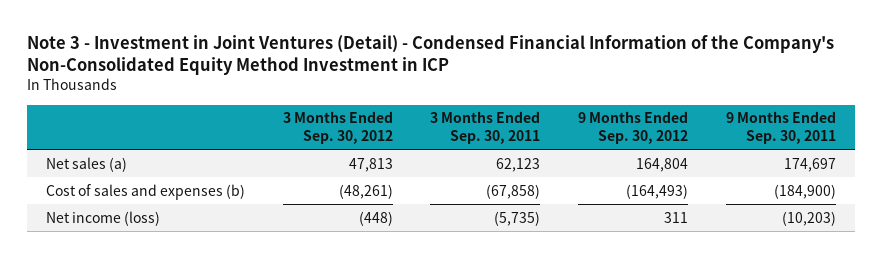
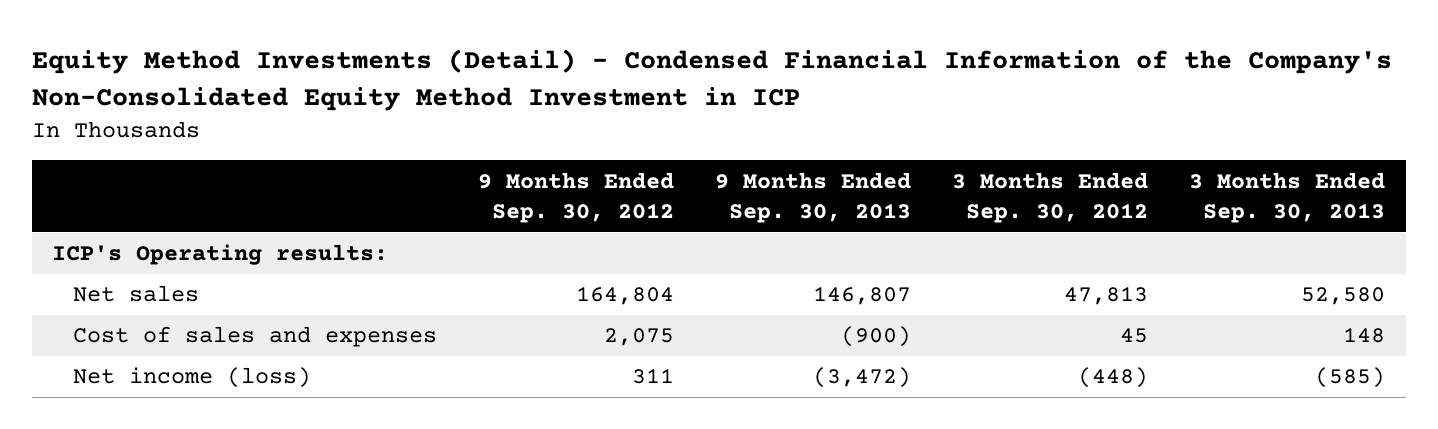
- Note 3 - Investment in Joint Ventures (Detail) - Condensed Financial Information of the Company's Non-Consolidated Equity Method Investment in ICP
+ Equity Method Investments (Detail) - Condensed Financial Information of the Company's Non-Consolidated Equity Method Investment in ICP
- | 3 Months Ended Sep. 30, 2012 | 3 Months Ended Sep. 30, 2011 | 9 Months Ended Sep. 30, 2012 | 9 Months Ended Sep. 30, 2011
+ | 9 Months Ended Sep. 30, 2012 | 9 Months Ended Sep. 30, 2013 | 3 Months Ended Sep. 30, 2012 | 3 Months Ended Sep. 30, 2013
- Net sales (a) | 47,813 | 62,123 | 164,804 | 174,697
- Cost of sales and expenses (b) | (48,261) | (67,858) | (164,493) | (184,900)
+ ICP's Operating results:
+ Net sales | 164,804 | 146,807 | 47,813 | 52,580
+ Cost of sales and expenses | 2,075 | (900) | 45 | 148

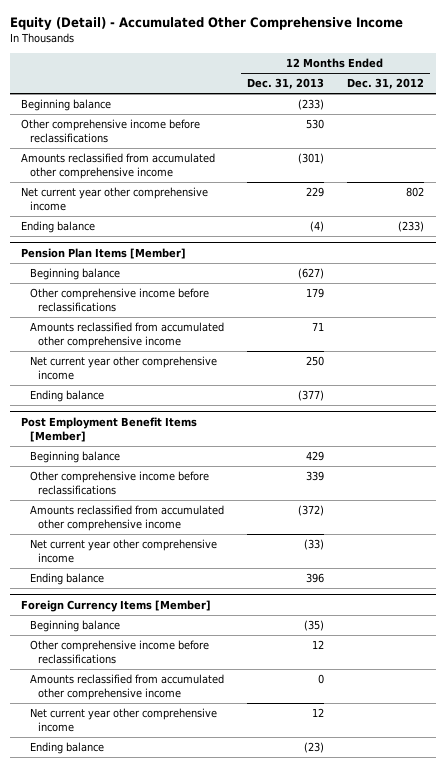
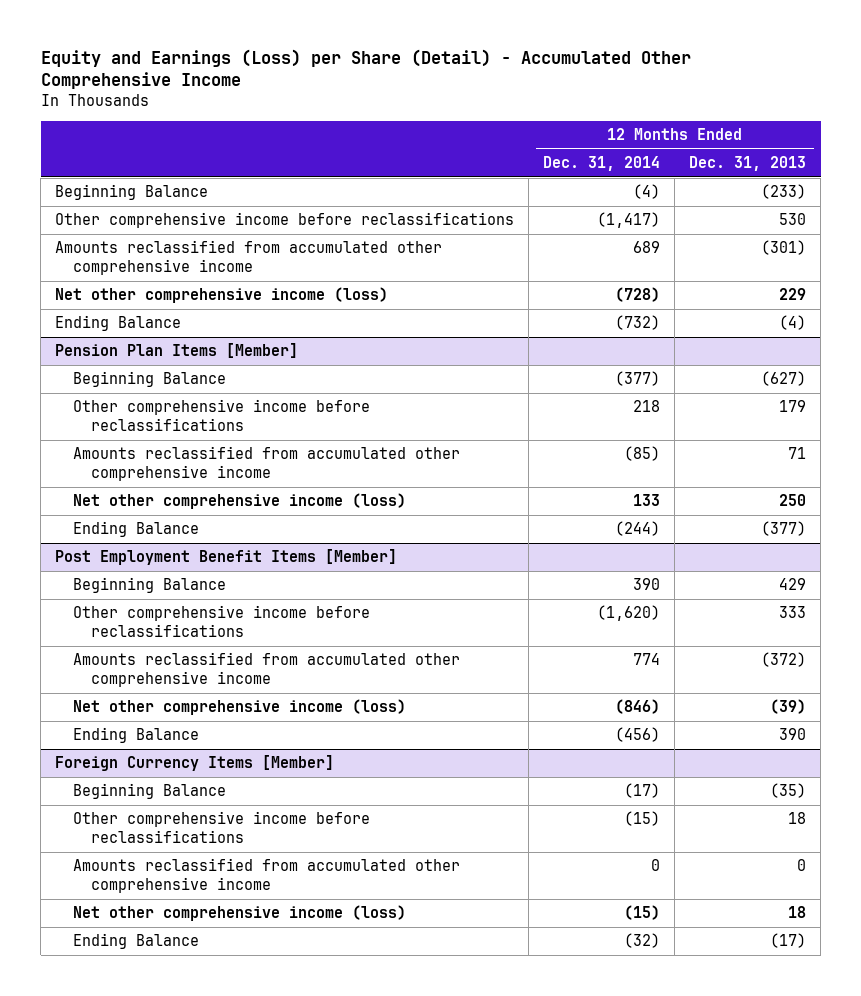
- Equity (Detail) - Accumulated Other Comprehensive Income
+ Equity and Earnings (Loss) per Share (Detail) - Accumulated Other Comprehensive Income
- | 12 Months Ended Dec. 31, 2013 | 12 Months Ended Dec. 31, 2012
+ | 12 Months Ended Dec. 31, 2014 | 12 Months Ended Dec. 31, 2013
- Beginning balance | (233) |
+ Beginning Balance | (4) | (233)
- Net current year other comprehensive income | 229 | 802
- Ending balance | (4) | (233)
+ Net other comprehensive income (loss) | (728) | 229
+ Ending Balance | (732) | (4)
@ Pension Plan Items [Member]
- Beginning balance | (627) |
+ Beginning Balance | (377) | (627)
- Net current year other comprehensive income | 250 |
- Ending balance | (377) |
+ Net other comprehensive income (loss) | 133 | 250
+ Ending Balance | (244) | (377)
@ Post Employment Benefit Items [Member]
- Beginning balance | 429 |
- Other comprehensive income before reclassifications | 339 |
+ Beginning Balance | 390 | 429
+ Other comprehensive income before reclassifications | (1,620) | 333
- Net current year other comprehensive income | (33) |
- Ending balance | 396 |
+ Net other comprehensive income (loss) | (846) | (39)
+ Ending Balance | (456) | 390
@ Foreign Currency Items [Member]
- Beginning balance | (35) |
- Other comprehensive income before reclassifications | 12 |
+ Beginning Balance | (17) | (35)
+ Other comprehensive income before reclassifications | (15) | 18
- Net current year other comprehensive income | 12 |
- Ending balance | (23) |
+ Net other comprehensive income (loss) | (15) | 18
+ Ending Balance | (32) | (17)

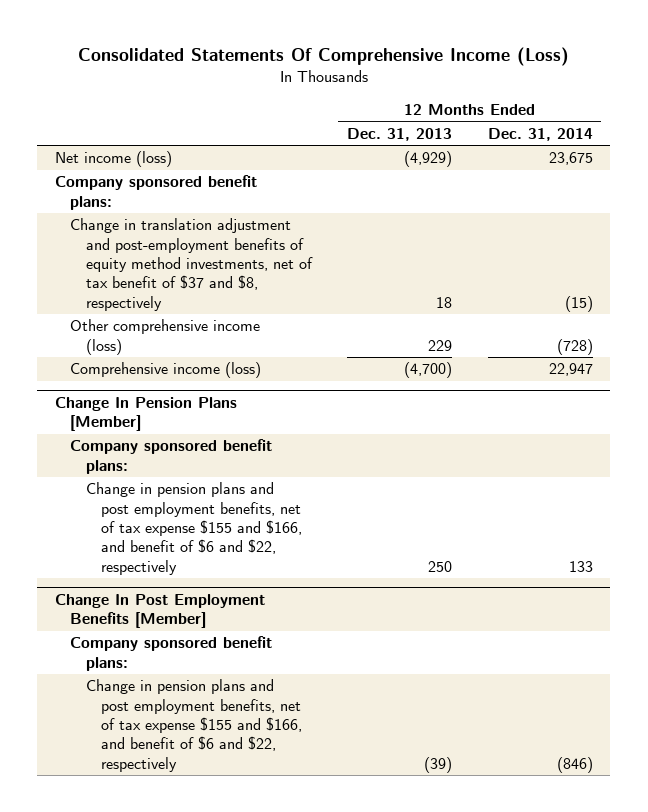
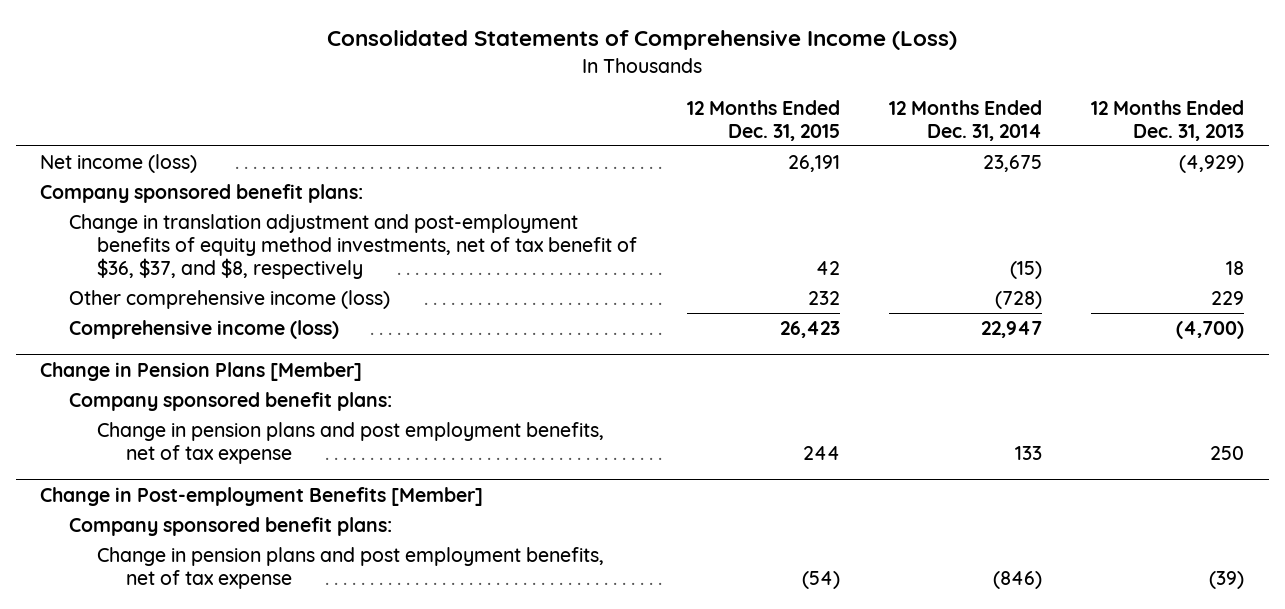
- Consolidated Statements Of Comprehensive Income (Loss)
+ Consolidated Statements of Comprehensive Income (Loss)
- | 12 Months Ended Dec. 31, 2013 | 12 Months Ended Dec. 31, 2014
+ | 12 Months Ended Dec. 31, 2015 | 12 Months Ended Dec. 31, 2014 | 12 Months Ended Dec. 31, 2013
- Change in translation adjustment and post-employment benefits of equity method investments, net of tax benefit of $37 and $8, respectively | 18 | (15)
+ Change in translation adjustment and post-employment benefits of equity method investments, net of tax benefit of $36, $37, and $8, respectively | 42 | (15) | 18
- Change In Pension Plans [Member]
+ Change in Pension Plans [Member]
- Change in pension plans and post employment benefits, net of tax expense $155 and $166, and benefit of $6 and $22, respectively | 250 | 133
- Change In Post Employment Benefits [Member]
+ Change in pension plans and post employment benefits, net of tax expense | 244 | 133 | 250
+ Change in Post-employment Benefits [Member]
- Change in pension plans and post employment benefits, net of tax expense $155 and $166, and benefit of $6 and $22, respectively | (39) | (846)
+ Change in pension plans and post employment benefits, net of tax expense | (54) | (846) | (39)

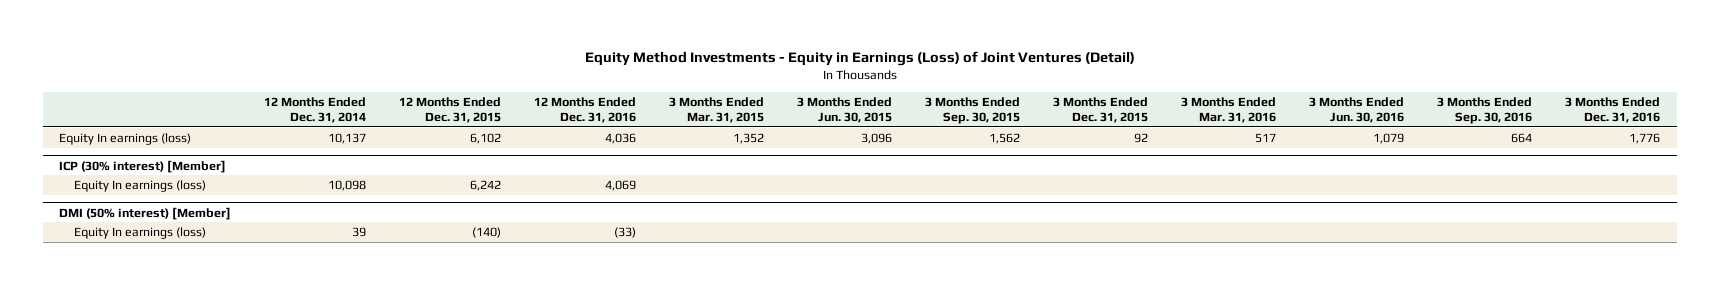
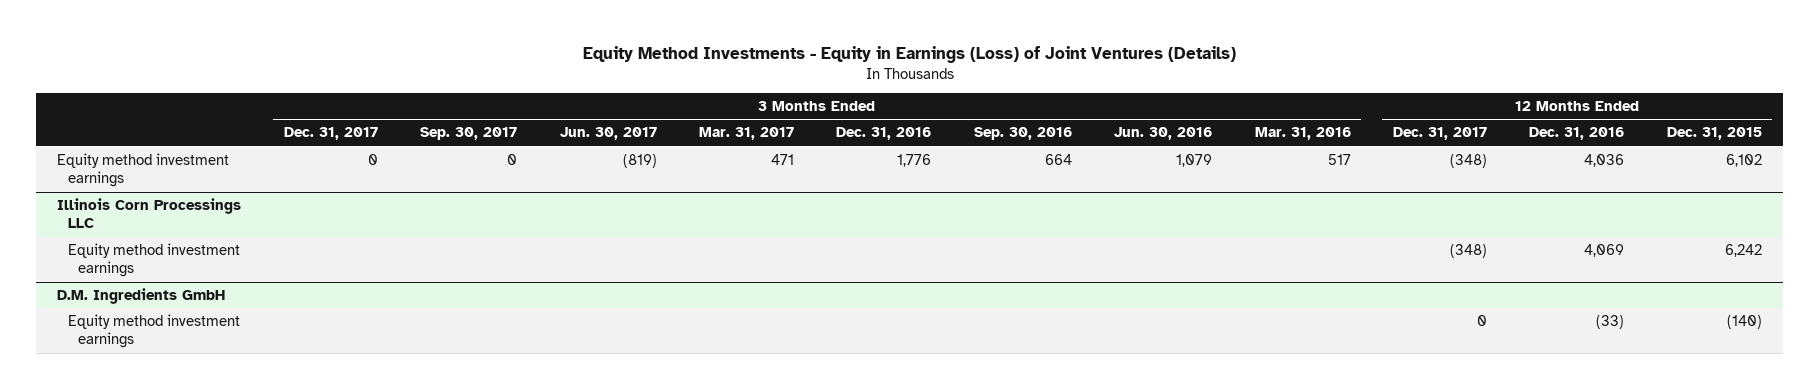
- Equity Method Investments - Equity in Earnings (Loss) of Joint Ventures (Detail)
+ Equity Method Investments - Equity in Earnings (Loss) of Joint Ventures (Details)
- | 12 Months Ended Dec. 31, 2014 | 12 Months Ended Dec. 31, 2015 | 12 Months Ended Dec. 31, 2016 | 3 Months Ended Mar. 31, 2015 | 3 Months Ended Jun. 30, 2015 | 3 Months Ended Sep. 30, 2015 | 3 Months Ended Dec. 31, 2015 | 3 Months Ended Mar. 31, 2016 | 3 Months Ended Jun. 30, 2016 | 3 Months Ended Sep. 30, 2016 | 3 Months Ended Dec. 31, 2016
+ | 3 Months Ended Dec. 31, 2017 | 3 Months Ended Sep. 30, 2017 | 3 Months Ended Jun. 30, 2017 | 3 Months Ended Mar. 31, 2017 | 3 Months Ended Dec. 31, 2016 | 3 Months Ended Sep. 30, 2016 | 3 Months Ended Jun. 30, 2016 | 3 Months Ended Mar. 31, 2016 | 12 Months Ended Dec. 31, 2017 | 12 Months Ended Dec. 31, 2016 | 12 Months Ended Dec. 31, 2015
- Equity In earnings (loss) | 10,137 | 6,102 | 4,036 | 1,352 | 3,096 | 1,562 | 92 | 517 | 1,079 | 664 | 1,776
- ICP (30% interest) [Member]
- Equity In earnings (loss) | 10,098 | 6,242 | 4,069 | | | | | | | |
- DMI (50% interest) [Member]
- Equity In earnings (loss) | 39 | (140) | (33) | | | | | | | |
+ Equity method investment earnings | 0 | 0 | (819) | 471 | 1,776 | 664 | 1,079 | 517 | (348) | 4,036 | 6,102
+ Illinois Corn Processings LLC
+ Equity method investment earnings | | | | | | | | | (348) | 4,069 | 6,242
+ D.M. Ingredients GmbH
+ Equity method investment earnings | | | | | | | | | 0 | (33) | (140)

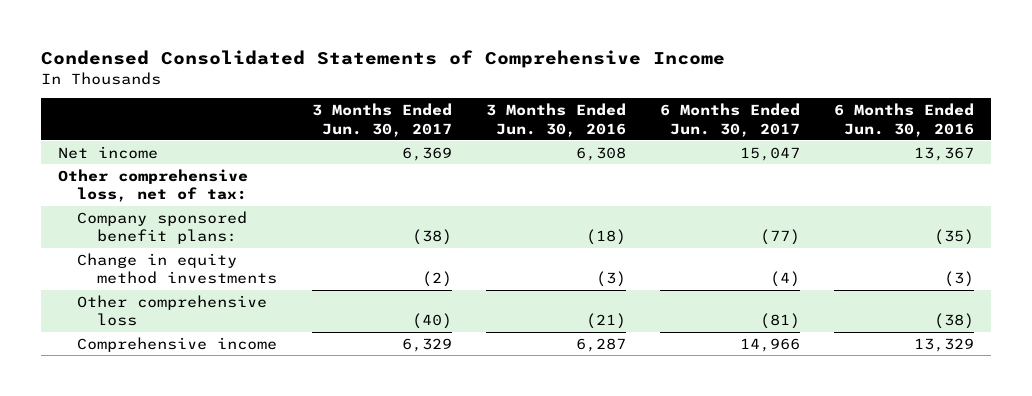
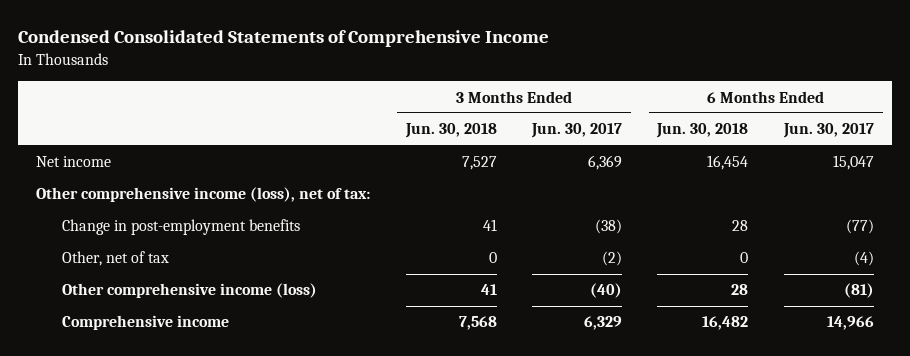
- | 3 Months Ended Jun. 30, 2017 | 3 Months Ended Jun. 30, 2016 | 6 Months Ended Jun. 30, 2017 | 6 Months Ended Jun. 30, 2016
+ | 3 Months Ended Jun. 30, 2018 | 3 Months Ended Jun. 30, 2017 | 6 Months Ended Jun. 30, 2018 | 6 Months Ended Jun. 30, 2017
- Other comprehensive loss, net of tax:
- Company sponsored benefit plans: | (38) | (18) | (77) | (35)
- Change in equity method investments | (2) | (3) | (4) | (3)
- Other comprehensive loss | (40) | (21) | (81) | (38)
+ Other comprehensive income (loss), net of tax:
+ Change in post-employment benefits | 41 | (38) | 28 | (77)
+ Other, net of tax | 0 | (2) | 0 | (4)
+ Other comprehensive income (loss) | 41 | (40) | 28 | (81)

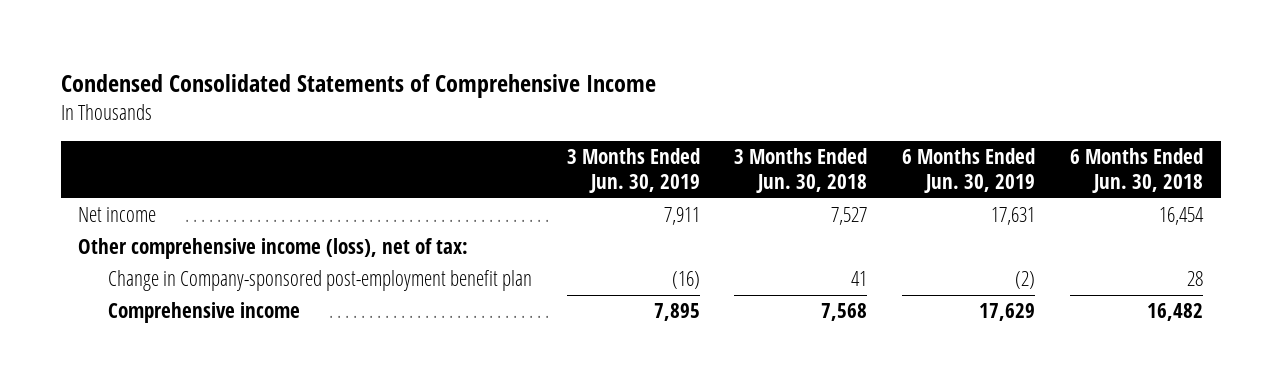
- | 3 Months Ended Jun. 30, 2018 | 3 Months Ended Jun. 30, 2017 | 6 Months Ended Jun. 30, 2018 | 6 Months Ended Jun. 30, 2017
+ | 3 Months Ended Jun. 30, 2019 | 3 Months Ended Jun. 30, 2018 | 6 Months Ended Jun. 30, 2019 | 6 Months Ended Jun. 30, 2018
- Change in post-employment benefits | 41 | (38) | 28 | (77)
- Other, net of tax | 0 | (2) | 0 | (4)
- Other comprehensive income (loss) | 41 | (40) | 28 | (81)
+ Change in Company-sponsored post-employment benefit plan | (16) | 41 | (2) | 28

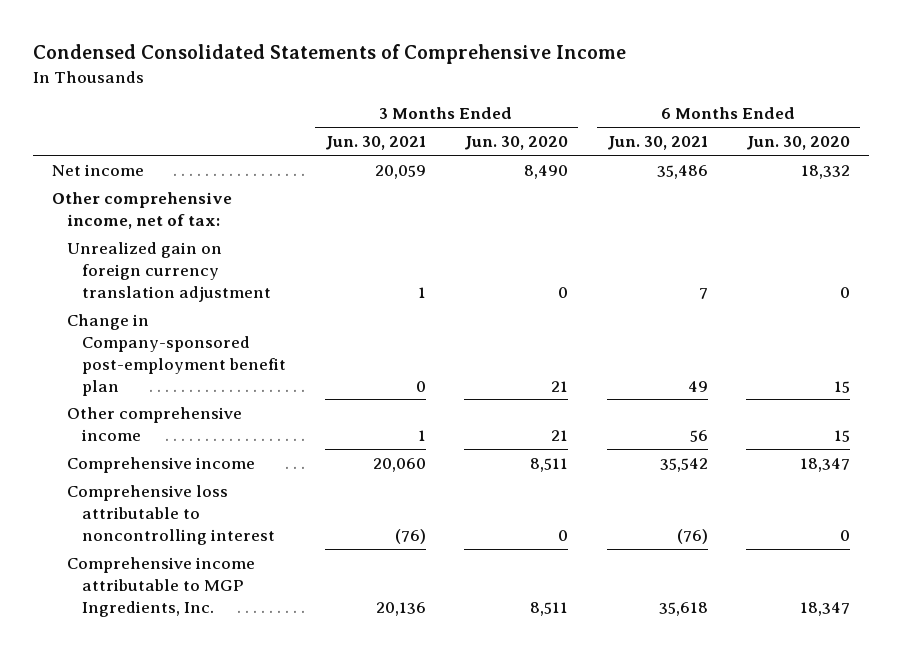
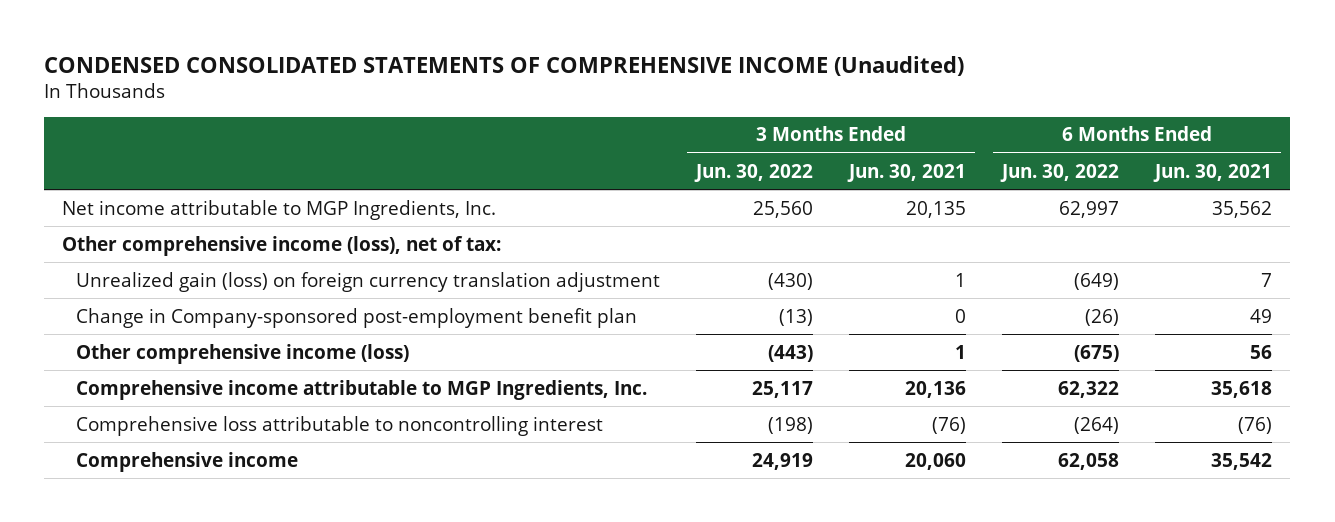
- Condensed Consolidated Statements of Comprehensive Income
+ CONDENSED CONSOLIDATED STATEMENTS OF COMPREHENSIVE INCOME (Unaudited)
- | 3 Months Ended Jun. 30, 2021 | 3 Months Ended Jun. 30, 2020 | 6 Months Ended Jun. 30, 2021 | 6 Months Ended Jun. 30, 2020
+ | 3 Months Ended Jun. 30, 2022 | 3 Months Ended Jun. 30, 2021 | 6 Months Ended Jun. 30, 2022 | 6 Months Ended Jun. 30, 2021
- Net income | 20,059 | 8,490 | 35,486 | 18,332
- Other comprehensive income, net of tax:
- Unrealized gain on foreign currency translation adjustment | 1 | 0 | 7 | 0
+ Net income attributable to MGP Ingredients, Inc. | 25,560 | 20,135 | 62,997 | 35,562
+ Other comprehensive income (loss), net of tax:
+ Unrealized gain (loss) on foreign currency translation adjustment | (430) | 1 | (649) | 7
- Other comprehensive income | 1 | 21 | 56 | 15
+ Other comprehensive income (loss) | (443) | 1 | (675) | 56
moved down: Comprehensive loss attributable to noncontrolling interest | (198) | (76) | (264) | (76)
moved down: Comprehensive income | 24,919 | 20,060 | 62,058 | 35,542

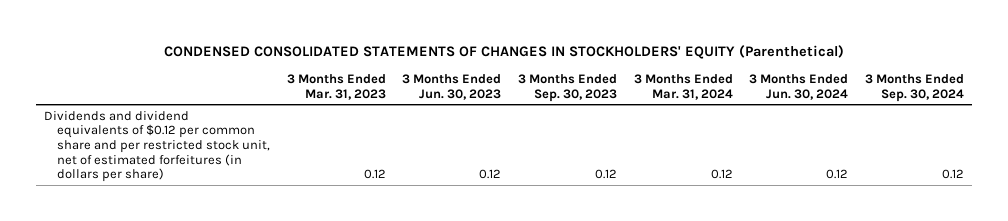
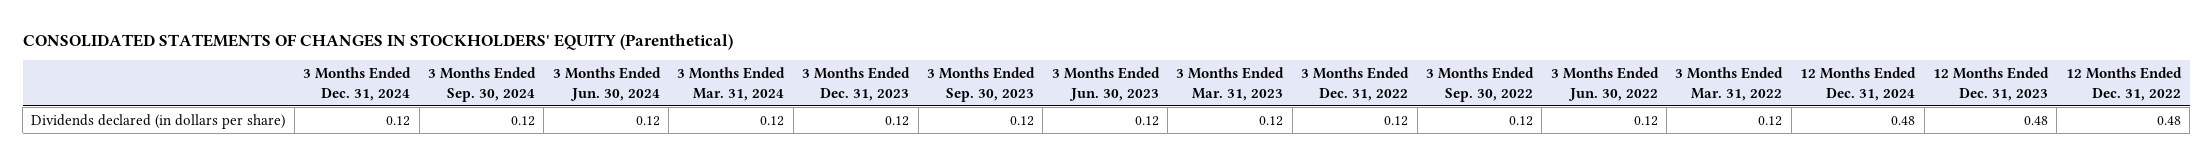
- CONDENSED CONSOLIDATED STATEMENTS OF CHANGES IN STOCKHOLDERS' EQUITY (Parenthetical)
+ CONSOLIDATED STATEMENTS OF CHANGES IN STOCKHOLDERS' EQUITY (Parenthetical)
- | 3 Months Ended Mar. 31, 2023 | 3 Months Ended Jun. 30, 2023 | 3 Months Ended Sep. 30, 2023 | 3 Months Ended Mar. 31, 2024 | 3 Months Ended Jun. 30, 2024 | 3 Months Ended Sep. 30, 2024
+ | 3 Months Ended Dec. 31, 2024 | 3 Months Ended Sep. 30, 2024 | 3 Months Ended Jun. 30, 2024 | 3 Months Ended Mar. 31, 2024 | 3 Months Ended Dec. 31, 2023 | 3 Months Ended Sep. 30, 2023 | 3 Months Ended Jun. 30, 2023 | 3 Months Ended Mar. 31, 2023 | 3 Months Ended Dec. 31, 2022 | 3 Months Ended Sep. 30, 2022 | 3 Months Ended Jun. 30, 2022 | 3 Months Ended Mar. 31, 2022 | 12 Months Ended Dec. 31, 2024 | 12 Months Ended Dec. 31, 2023 | 12 Months Ended Dec. 31, 2022
- Dividends and dividend equivalents of $0.12 per common share and per restricted stock unit, net of estimated forfeitures (in dollars per share) | 0.12 | 0.12 | 0.12 | 0.12 | 0.12 | 0.12
+ Dividends declared (in dollars per share) | 0.12 | 0.12 | 0.12 | 0.12 | 0.12 | 0.12 | 0.12 | 0.12 | 0.12 | 0.12 | 0.12 | 0.12 | 0.48 | 0.48 | 0.48

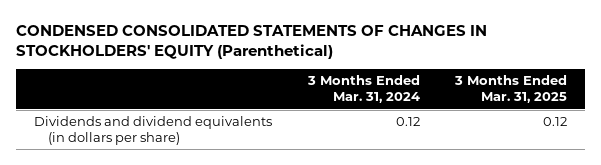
- CONSOLIDATED STATEMENTS OF CHANGES IN STOCKHOLDERS' EQUITY (Parenthetical)
+ CONDENSED CONSOLIDATED STATEMENTS OF CHANGES IN STOCKHOLDERS' EQUITY (Parenthetical)
- | 3 Months Ended Dec. 31, 2024 | 3 Months Ended Sep. 30, 2024 | 3 Months Ended Jun. 30, 2024 | 3 Months Ended Mar. 31, 2024 | 3 Months Ended Dec. 31, 2023 | 3 Months Ended Sep. 30, 2023 | 3 Months Ended Jun. 30, 2023 | 3 Months Ended Mar. 31, 2023 | 3 Months Ended Dec. 31, 2022 | 3 Months Ended Sep. 30, 2022 | 3 Months Ended Jun. 30, 2022 | 3 Months Ended Mar. 31, 2022 | 12 Months Ended Dec. 31, 2024 | 12 Months Ended Dec. 31, 2023 | 12 Months Ended Dec. 31, 2022
+ | 3 Months Ended Mar. 31, 2024 | 3 Months Ended Mar. 31, 2025
- Dividends declared (in dollars per share) | 0.12 | 0.12 | 0.12 | 0.12 | 0.12 | 0.12 | 0.12 | 0.12 | 0.12 | 0.12 | 0.12 | 0.12 | 0.48 | 0.48 | 0.48
+ Dividends and dividend equivalents (in dollars per share) | 0.12 | 0.12

